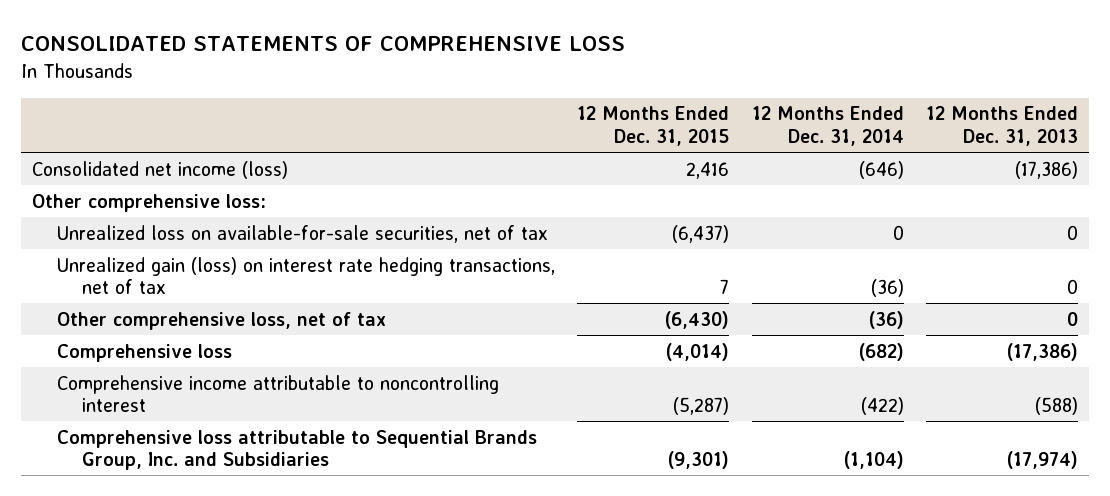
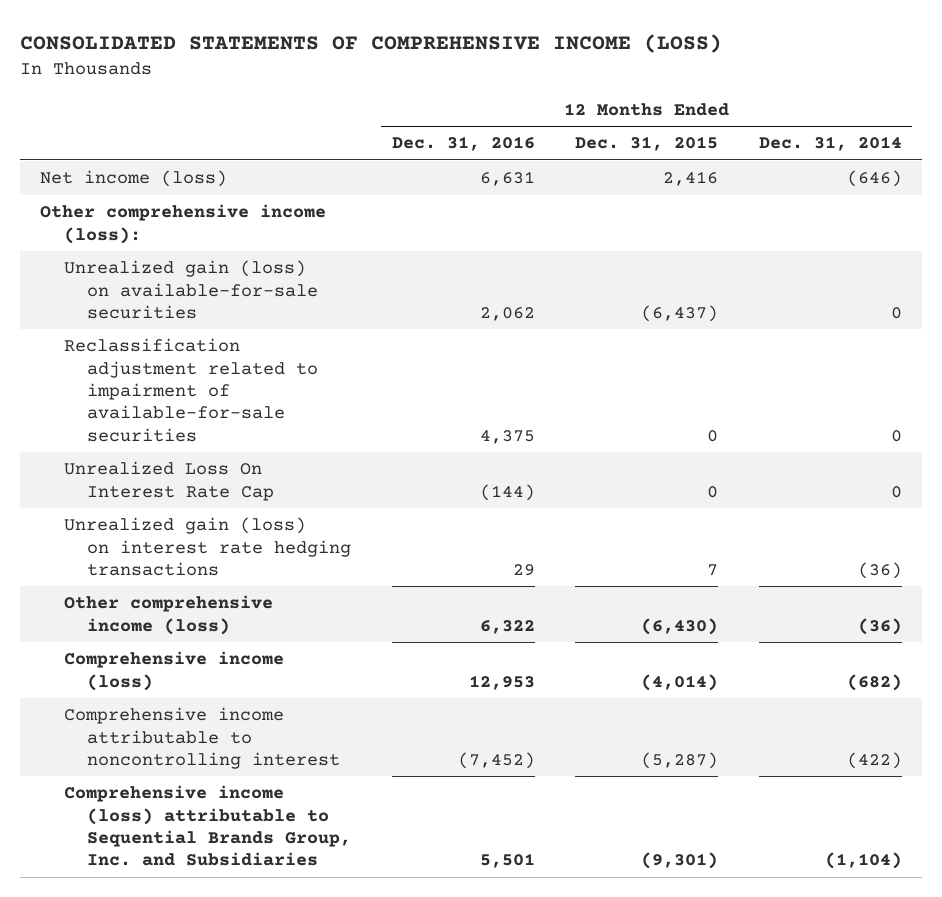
- CONSOLIDATED STATEMENTS OF COMPREHENSIVE LOSS
+ CONSOLIDATED STATEMENTS OF COMPREHENSIVE INCOME (LOSS)
- | 12 Months Ended Dec. 31, 2015 | 12 Months Ended Dec. 31, 2014 | 12 Months Ended Dec. 31, 2013
+ | 12 Months Ended Dec. 31, 2016 | 12 Months Ended Dec. 31, 2015 | 12 Months Ended Dec. 31, 2014
- Consolidated net income (loss) | 2,416 | (646) | (17,386)
- Other comprehensive loss:
- Unrealized loss on available-for-sale securities, net of tax | (6,437) | 0 | 0
- Unrealized gain (loss) on interest rate hedging transactions, net of tax | 7 | (36) | 0
- Other comprehensive loss, net of tax | (6,430) | (36) | 0
- Comprehensive loss | (4,014) | (682) | (17,386)
+ Net income (loss) | 6,631 | 2,416 | (646)
+ Other comprehensive income (loss):
+ Unrealized gain (loss) on available-for-sale securities | 2,062 | (6,437) | 0
+ Reclassification adjustment related to impairment of available-for-sale securities | 4,375 | 0 | 0
+ Unrealized Loss On Interest Rate Cap | (144) | 0 | 0
+ Unrealized gain (loss) on interest rate hedging transactions | 29 | 7 | (36)
+ Other comprehensive income (loss) | 6,322 | (6,430) | (36)
+ Comprehensive income (loss) | 12,953 | (4,014) | (682)
- Comprehensive loss attributable to Sequential Brands Group, Inc. and Subsidiaries | (9,301) | (1,104) | (17,974)
+ Comprehensive income (loss) attributable to Sequential Brands Group, Inc. and Subsidiaries | 5,501 | (9,301) | (1,104)

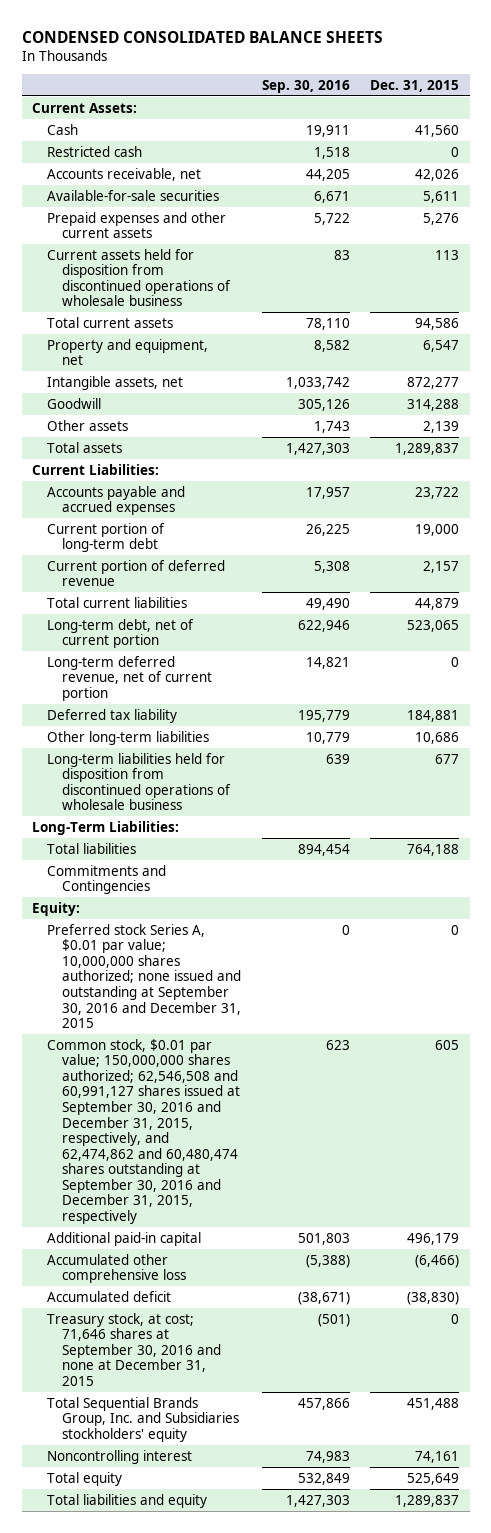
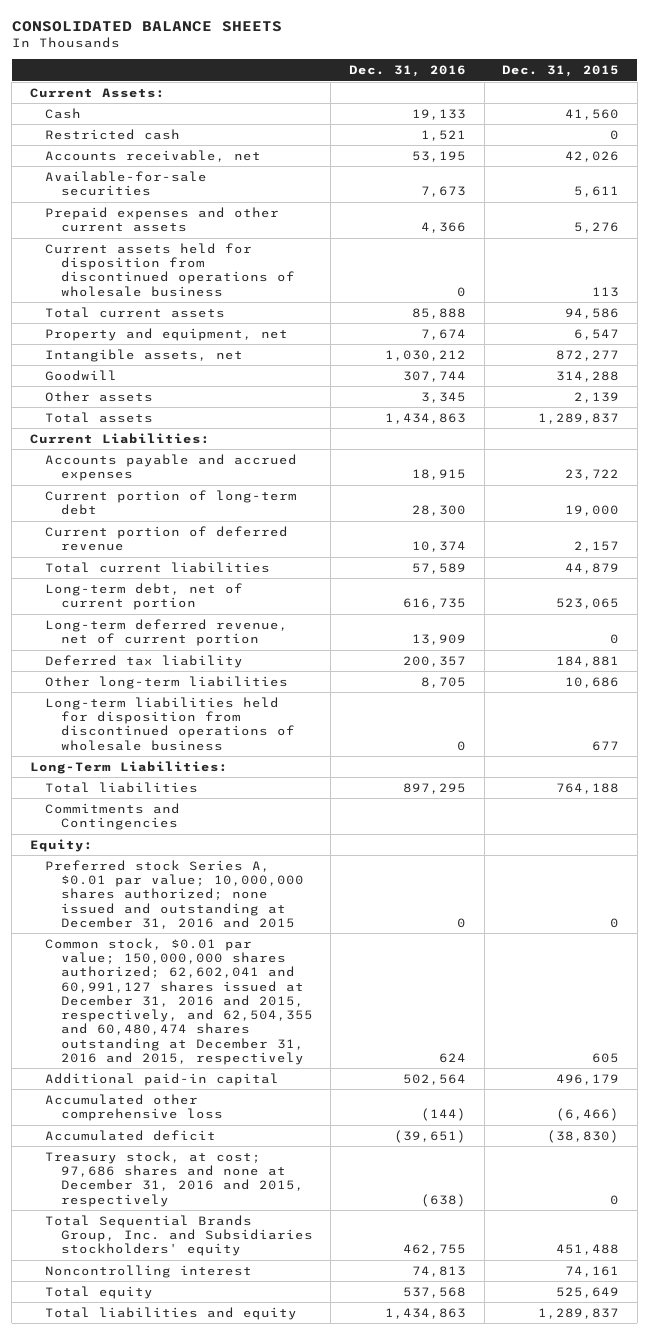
- CONDENSED CONSOLIDATED BALANCE SHEETS
+ CONSOLIDATED BALANCE SHEETS
- | Sep. 30, 2016 | Dec. 31, 2015
+ | Dec. 31, 2016 | Dec. 31, 2015
- Preferred stock Series A, $0.01 par value; 10,000,000 shares authorized; none issued and outstanding at September 30, 2016 and December 31, 2015 | 0 | 0
- Common stock, $0.01 par value; 150,000,000 shares authorized; 62,546,508 and 60,991,127 shares issued at September 30, 2016 and December 31, 2015, respectively, and 62,474,862 and 60,480,474 shares outstanding at September 30, 2016 and December 31, 2015, respectively | 623 | 605
+ Preferred stock Series A, $0.01 par value; 10,000,000 shares authorized; none issued and outstanding at December 31, 2016 and 2015 | 0 | 0
+ Common stock, $0.01 par value; 150,000,000 shares authorized; 62,602,041 and 60,991,127 shares issued at December 31, 2016 and 2015, respectively, and 62,504,355 and 60,480,474 shares outstanding at December 31, 2016 and 2015, respectively | 624 | 605
- Treasury stock, at cost; 71,646 shares at September 30, 2016 and none at December 31, 2015 | (501) | 0
+ Treasury stock, at cost; 97,686 shares and none at December 31, 2016 and 2015, respectively | (638) | 0

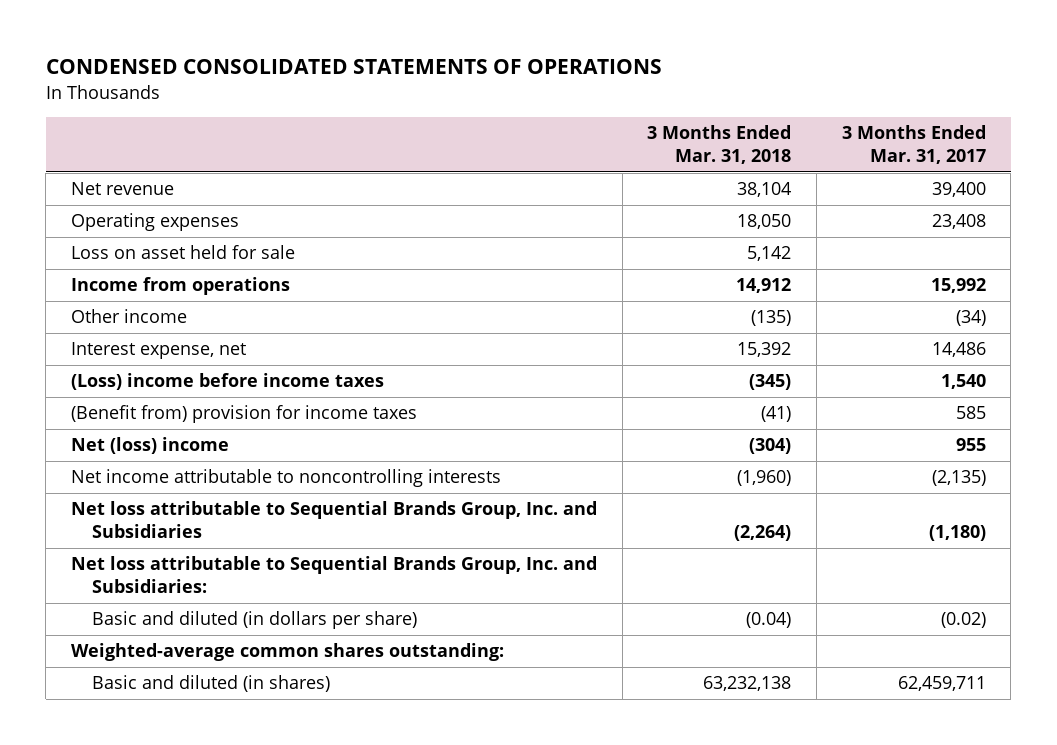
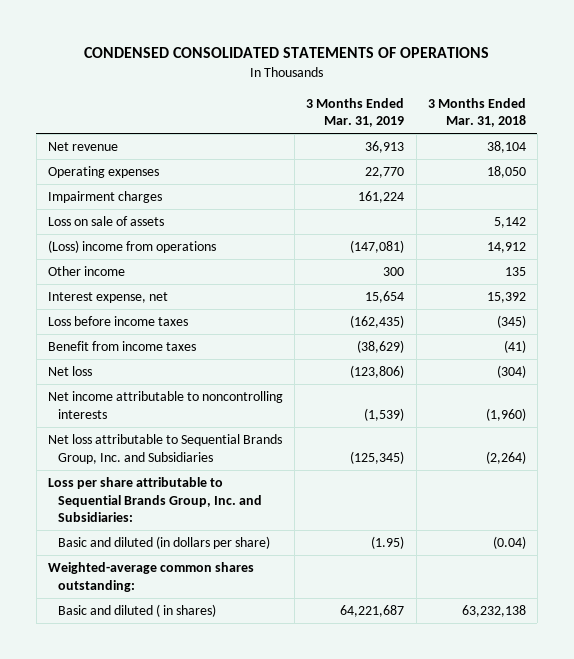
- | 3 Months Ended Mar. 31, 2018 | 3 Months Ended Mar. 31, 2017
+ | 3 Months Ended Mar. 31, 2019 | 3 Months Ended Mar. 31, 2018
- Loss on asset held for sale | 5,142 |
- Income from operations | 14,912 | 15,992
- Other income | (135) | (34)
+ Impairment charges | 161,224 |
+ Loss on sale of assets | | 5,142
+ (Loss) income from operations | (147,081) | 14,912
+ Other income | 300 | 135
- (Loss) income before income taxes | (345) | 1,540
- (Benefit from) provision for income taxes | (41) | 585
- Net (loss) income | (304) | 955
+ Loss before income taxes | (162,435) | (345)
+ Benefit from income taxes | (38,629) | (41)
+ Net loss | (123,806) | (304)
- Net loss attributable to Sequential Brands Group, Inc. and Subsidiaries:
+ Loss per share attributable to Sequential Brands Group, Inc. and Subsidiaries:
- Basic and diluted (in shares) | 63,232,138 | 62,459,711
+ Basic and diluted ( in shares) | 64,221,687 | 63,232,138

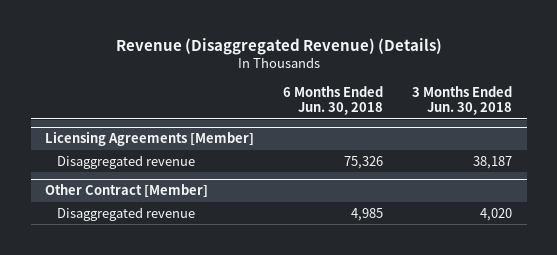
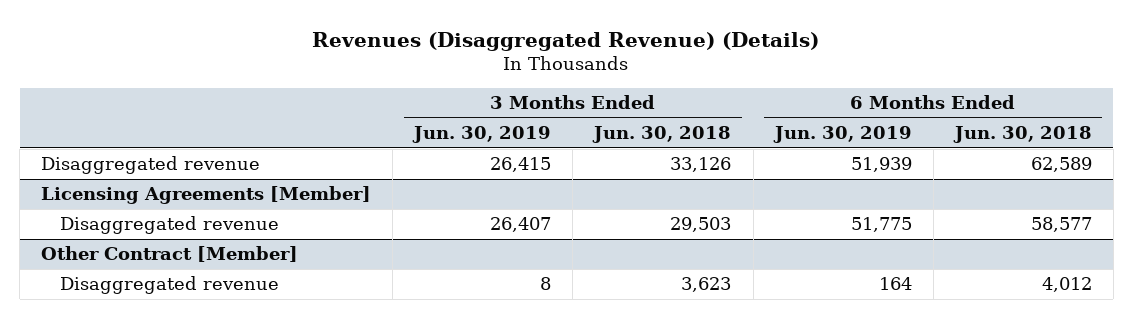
- Revenue (Disaggregated Revenue) (Details)
+ Revenues (Disaggregated Revenue) (Details)
- | 6 Months Ended Jun. 30, 2018 | 3 Months Ended Jun. 30, 2018
+ | 3 Months Ended Jun. 30, 2019 | 3 Months Ended Jun. 30, 2018 | 6 Months Ended Jun. 30, 2019 | 6 Months Ended Jun. 30, 2018
+ Disaggregated revenue | 26,415 | 33,126 | 51,939 | 62,589
@ Licensing Agreements [Member]
- Disaggregated revenue | 75,326 | 38,187
+ Disaggregated revenue | 26,407 | 29,503 | 51,775 | 58,577
@ Other Contract [Member]
- Disaggregated revenue | 4,985 | 4,020
+ Disaggregated revenue | 8 | 3,623 | 164 | 4,012

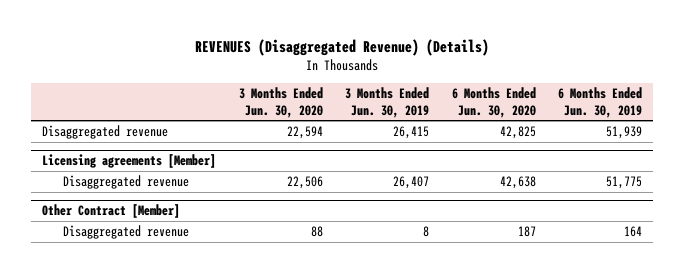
- Revenues (Disaggregated Revenue) (Details)
+ REVENUES (Disaggregated Revenue) (Details)
- | 3 Months Ended Jun. 30, 2019 | 3 Months Ended Jun. 30, 2018 | 6 Months Ended Jun. 30, 2019 | 6 Months Ended Jun. 30, 2018
+ | 3 Months Ended Jun. 30, 2020 | 3 Months Ended Jun. 30, 2019 | 6 Months Ended Jun. 30, 2020 | 6 Months Ended Jun. 30, 2019
- Licensing Agreements [Member]
+ Licensing agreements [Member]

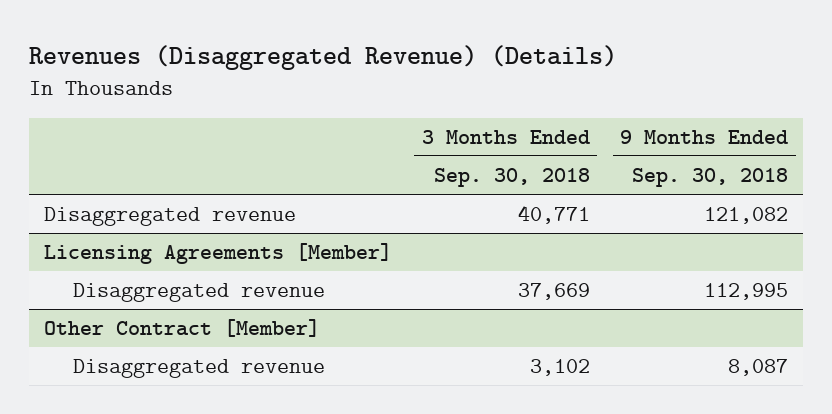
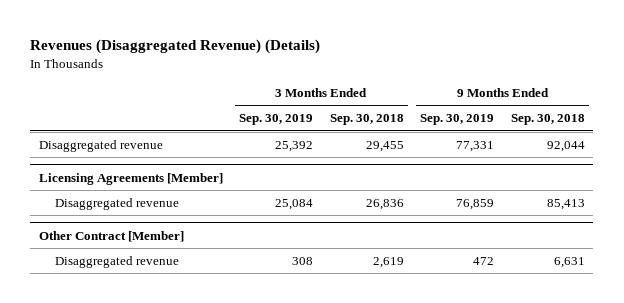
- | 3 Months Ended Sep. 30, 2018 | 9 Months Ended Sep. 30, 2018
+ | 3 Months Ended Sep. 30, 2019 | 3 Months Ended Sep. 30, 2018 | 9 Months Ended Sep. 30, 2019 | 9 Months Ended Sep. 30, 2018
- Disaggregated revenue | 40,771 | 121,082
+ Disaggregated revenue | 25,392 | 29,455 | 77,331 | 92,044
@ Licensing Agreements [Member]
- Disaggregated revenue | 37,669 | 112,995
+ Disaggregated revenue | 25,084 | 26,836 | 76,859 | 85,413
@ Other Contract [Member]
- Disaggregated revenue | 3,102 | 8,087
+ Disaggregated revenue | 308 | 2,619 | 472 | 6,631

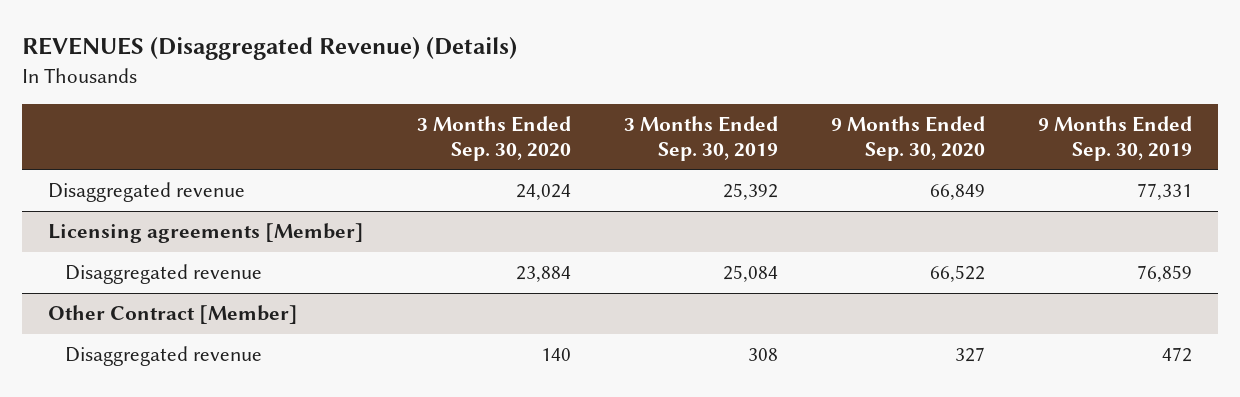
- Revenues (Disaggregated Revenue) (Details)
+ REVENUES (Disaggregated Revenue) (Details)
- | 3 Months Ended Sep. 30, 2019 | 3 Months Ended Sep. 30, 2018 | 9 Months Ended Sep. 30, 2019 | 9 Months Ended Sep. 30, 2018
+ | 3 Months Ended Sep. 30, 2020 | 3 Months Ended Sep. 30, 2019 | 9 Months Ended Sep. 30, 2020 | 9 Months Ended Sep. 30, 2019
- Licensing Agreements [Member]
+ Licensing agreements [Member]

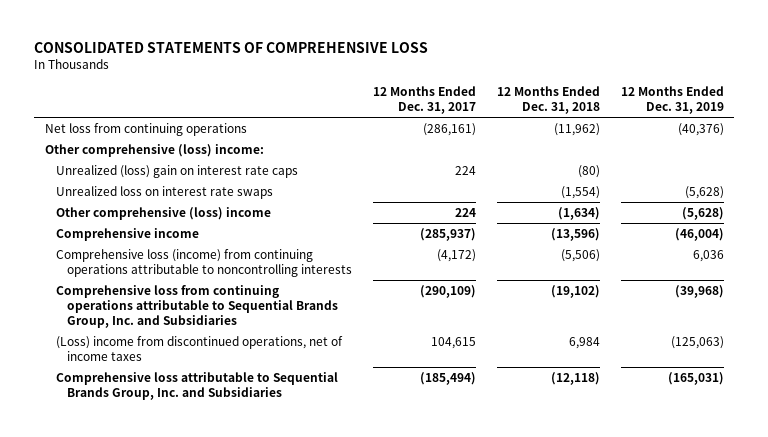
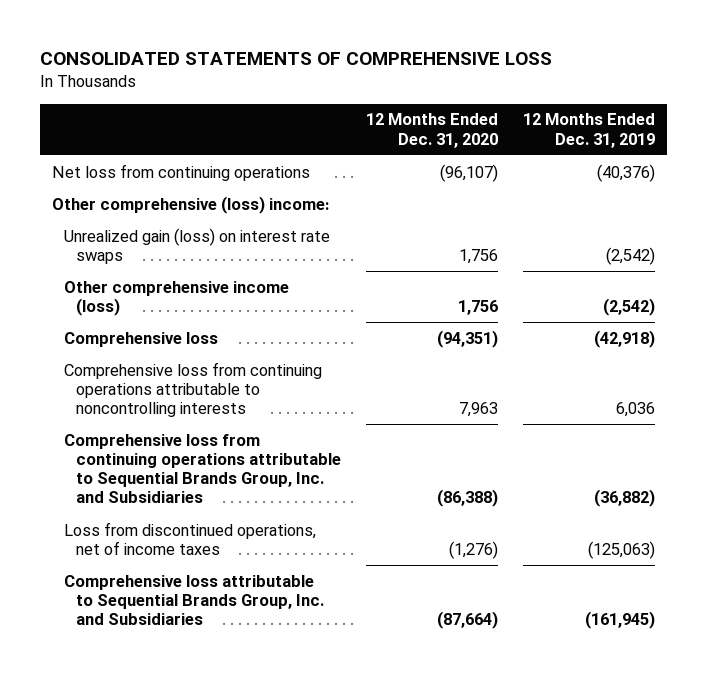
- | 12 Months Ended Dec. 31, 2017 | 12 Months Ended Dec. 31, 2018 | 12 Months Ended Dec. 31, 2019
+ | 12 Months Ended Dec. 31, 2020 | 12 Months Ended Dec. 31, 2019
- Unrealized (loss) gain on interest rate caps | 224 | (80) |
- Unrealized loss on interest rate swaps | | (1,554) | (5,628)
- Other comprehensive (loss) income | 224 | (1,634) | (5,628)
- Comprehensive income | (285,937) | (13,596) | (46,004)
- Comprehensive loss (income) from continuing operations attributable to noncontrolling interests | (4,172) | (5,506) | 6,036
- Comprehensive loss from continuing operations attributable to Sequential Brands Group, Inc. and Subsidiaries | (290,109) | (19,102) | (39,968)
- (Loss) income from discontinued operations, net of income taxes | 104,615 | 6,984 | (125,063)
- Comprehensive loss attributable to Sequential Brands Group, Inc. and Subsidiaries | (185,494) | (12,118) | (165,031)
+ Unrealized gain (loss) on interest rate swaps | 1,756 | (2,542)
+ Other comprehensive income (loss) | 1,756 | (2,542)
+ Comprehensive loss | (94,351) | (42,918)
+ Comprehensive loss from continuing operations attributable to noncontrolling interests | 7,963 | 6,036
+ Comprehensive loss from continuing operations attributable to Sequential Brands Group, Inc. and Subsidiaries | (86,388) | (36,882)
+ Loss from discontinued operations, net of income taxes | (1,276) | (125,063)
+ Comprehensive loss attributable to Sequential Brands Group, Inc. and Subsidiaries | (87,664) | (161,945)

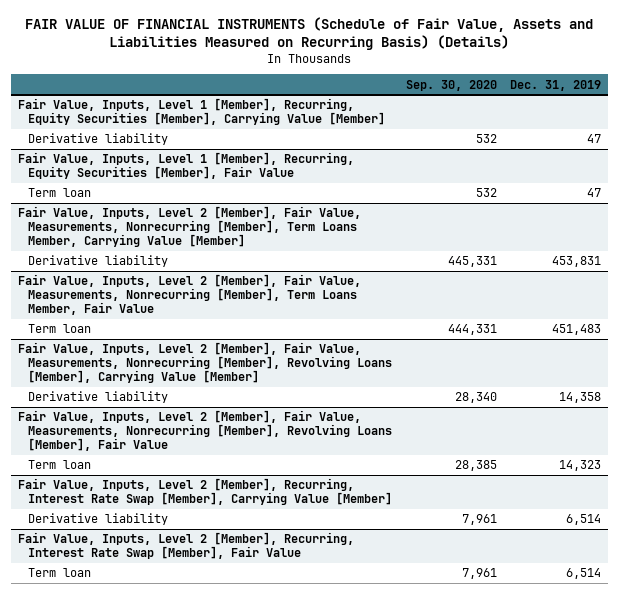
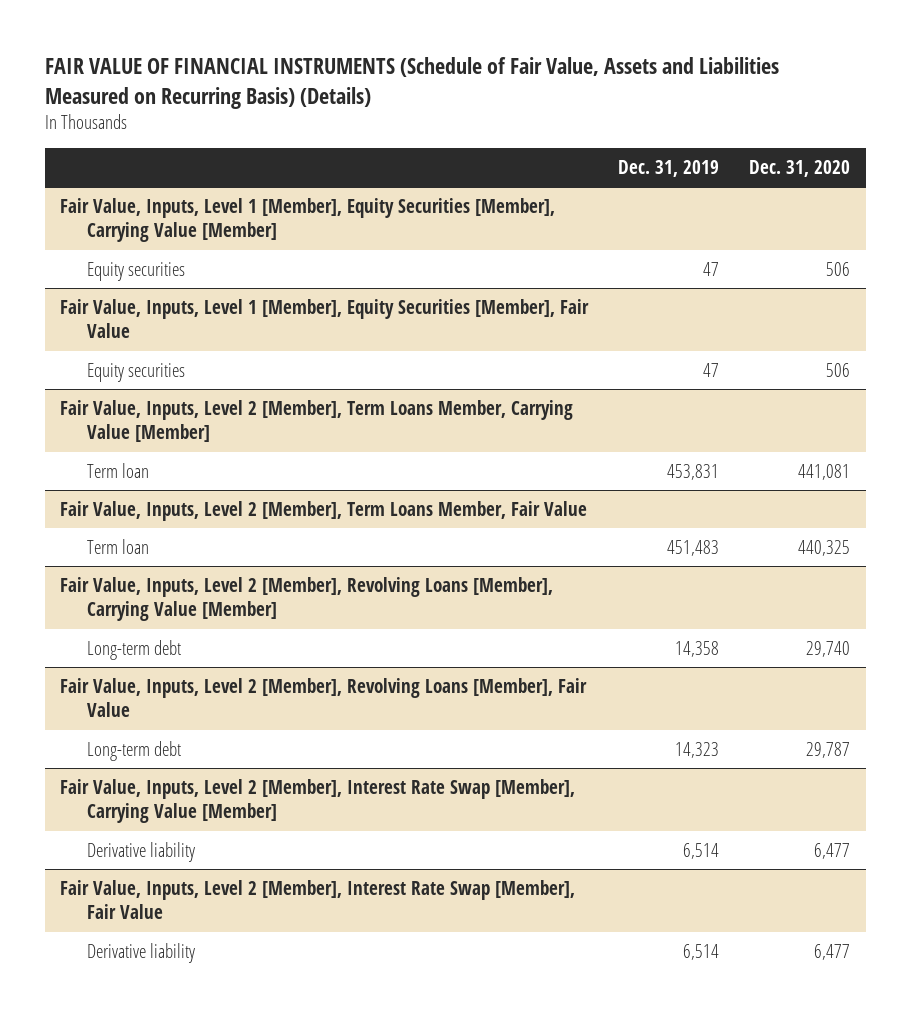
- | Sep. 30, 2020 | Dec. 31, 2019
+ | Dec. 31, 2019 | Dec. 31, 2020
- Fair Value, Inputs, Level 1 [Member], Recurring, Equity Securities [Member], Carrying Value [Member]
- Derivative liability | 532 | 47
- Fair Value, Inputs, Level 1 [Member], Recurring, Equity Securities [Member], Fair Value
- Term loan | 532 | 47
- Fair Value, Inputs, Level 2 [Member], Fair Value, Measurements, Nonrecurring [Member], Term Loans Member, Carrying Value [Member]
- Derivative liability | 445,331 | 453,831
- Fair Value, Inputs, Level 2 [Member], Fair Value, Measurements, Nonrecurring [Member], Term Loans Member, Fair Value
+ Fair Value, Inputs, Level 1 [Member], Equity Securities [Member], Carrying Value [Member]
+ Equity securities | 47 | 506
+ Fair Value, Inputs, Level 1 [Member], Equity Securities [Member], Fair Value
+ Equity securities | 47 | 506
+ Fair Value, Inputs, Level 2 [Member], Term Loans Member, Carrying Value [Member]
+ Term loan | 453,831 | 441,081
+ Fair Value, Inputs, Level 2 [Member], Term Loans Member, Fair Value
- Fair Value, Inputs, Level 2 [Member], Fair Value, Measurements, Nonrecurring [Member], Revolving Loans [Member], Carrying Value [Member]
- Derivative liability | 28,340 | 14,358
- Fair Value, Inputs, Level 2 [Member], Fair Value, Measurements, Nonrecurring [Member], Revolving Loans [Member], Fair Value
- Term loan | 28,385 | 14,323
- Fair Value, Inputs, Level 2 [Member], Recurring, Interest Rate Swap [Member], Carrying Value [Member]
+ Fair Value, Inputs, Level 2 [Member], Revolving Loans [Member], Carrying Value [Member]
+ Long-term debt | 14,358 | 29,740
+ Fair Value, Inputs, Level 2 [Member], Revolving Loans [Member], Fair Value
+ Long-term debt | 14,323 | 29,787
+ Fair Value, Inputs, Level 2 [Member], Interest Rate Swap [Member], Carrying Value [Member]
- Fair Value, Inputs, Level 2 [Member], Recurring, Interest Rate Swap [Member], Fair Value
- Term loan | 7,961 | 6,514
+ Fair Value, Inputs, Level 2 [Member], Interest Rate Swap [Member], Fair Value
+ Derivative liability | 6,514 | 6,477

